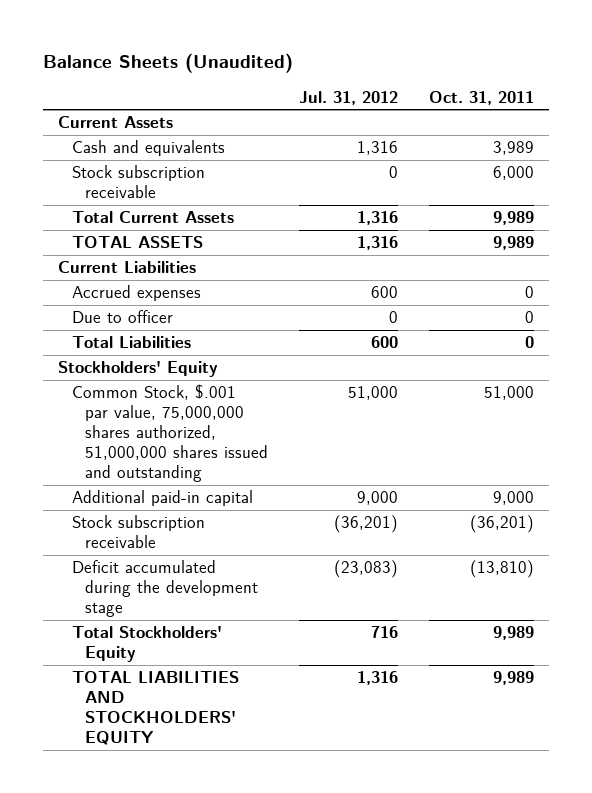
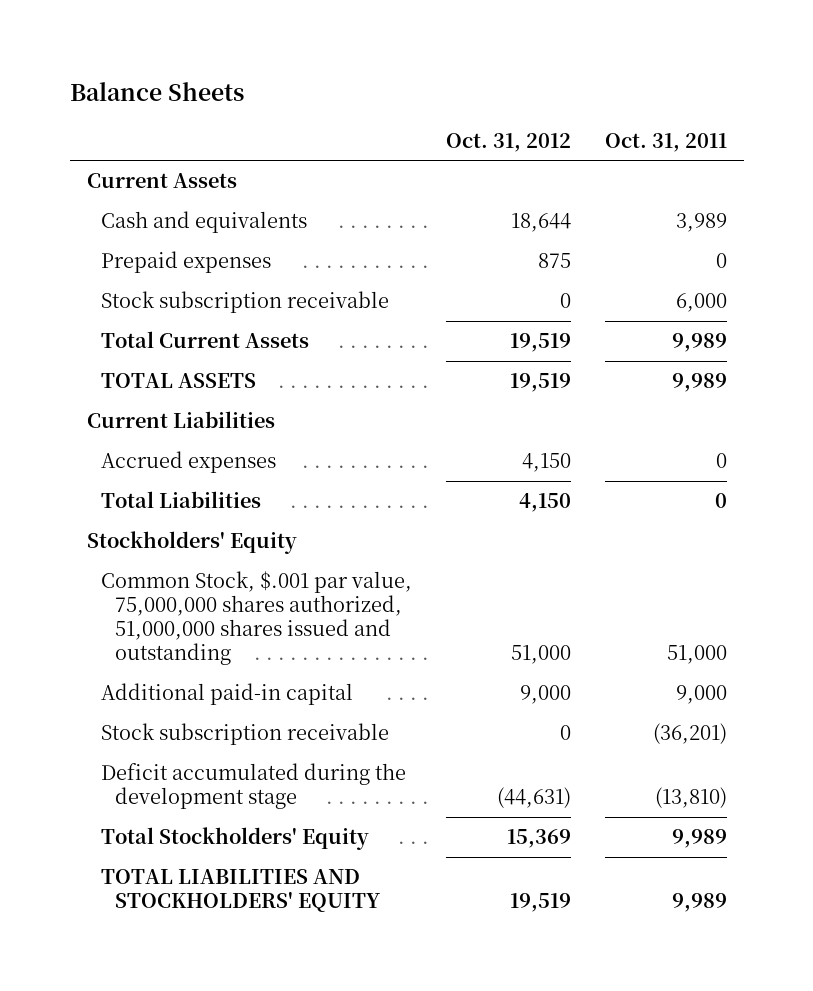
- Balance Sheets (Unaudited)
+ Balance Sheets
- | Jul. 31, 2012 | Oct. 31, 2011
+ | Oct. 31, 2012 | Oct. 31, 2011
+ Prepaid expenses | 875 | 0
- Due to officer | 0 | 0

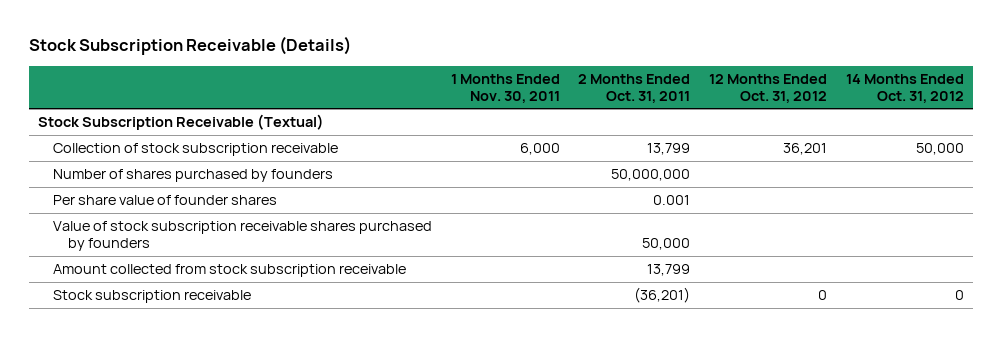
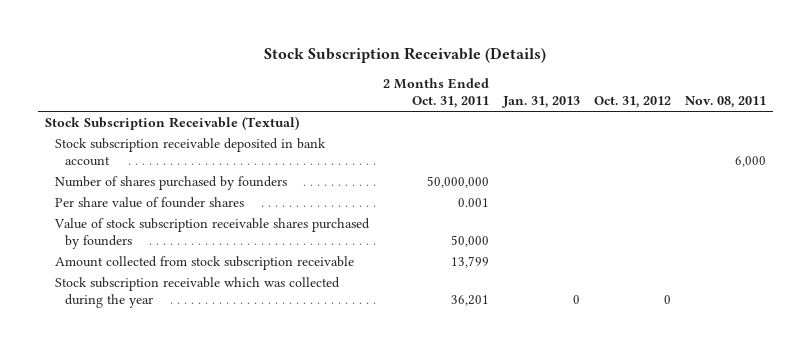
- | 1 Months Ended Nov. 30, 2011 | 2 Months Ended Oct. 31, 2011 | 12 Months Ended Oct. 31, 2012 | 14 Months Ended Oct. 31, 2012
+ | 2 Months Ended Oct. 31, 2011 | Jan. 31, 2013 | Oct. 31, 2012 | Nov. 08, 2011
- Collection of stock subscription receivable | 6,000 | 13,799 | 36,201 | 50,000
+ Stock subscription receivable deposited in bank account | | | | 6,000
- Stock subscription receivable | | (36,201) | 0 | 0
+ Stock subscription receivable which was collected during the year | 36,201 | 0 | 0 |

